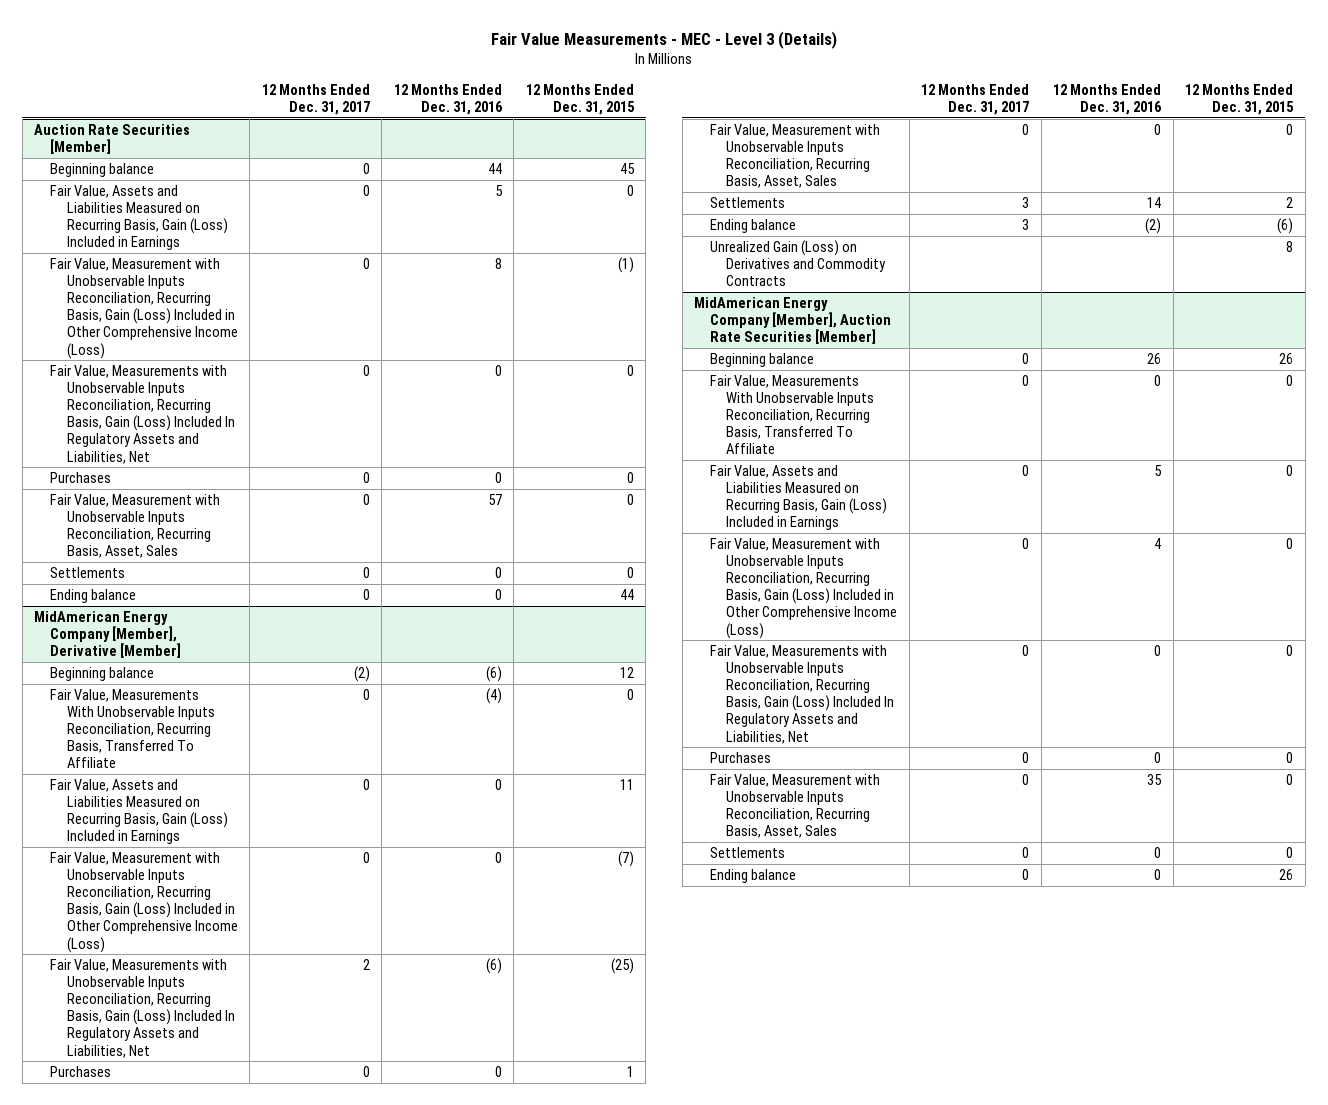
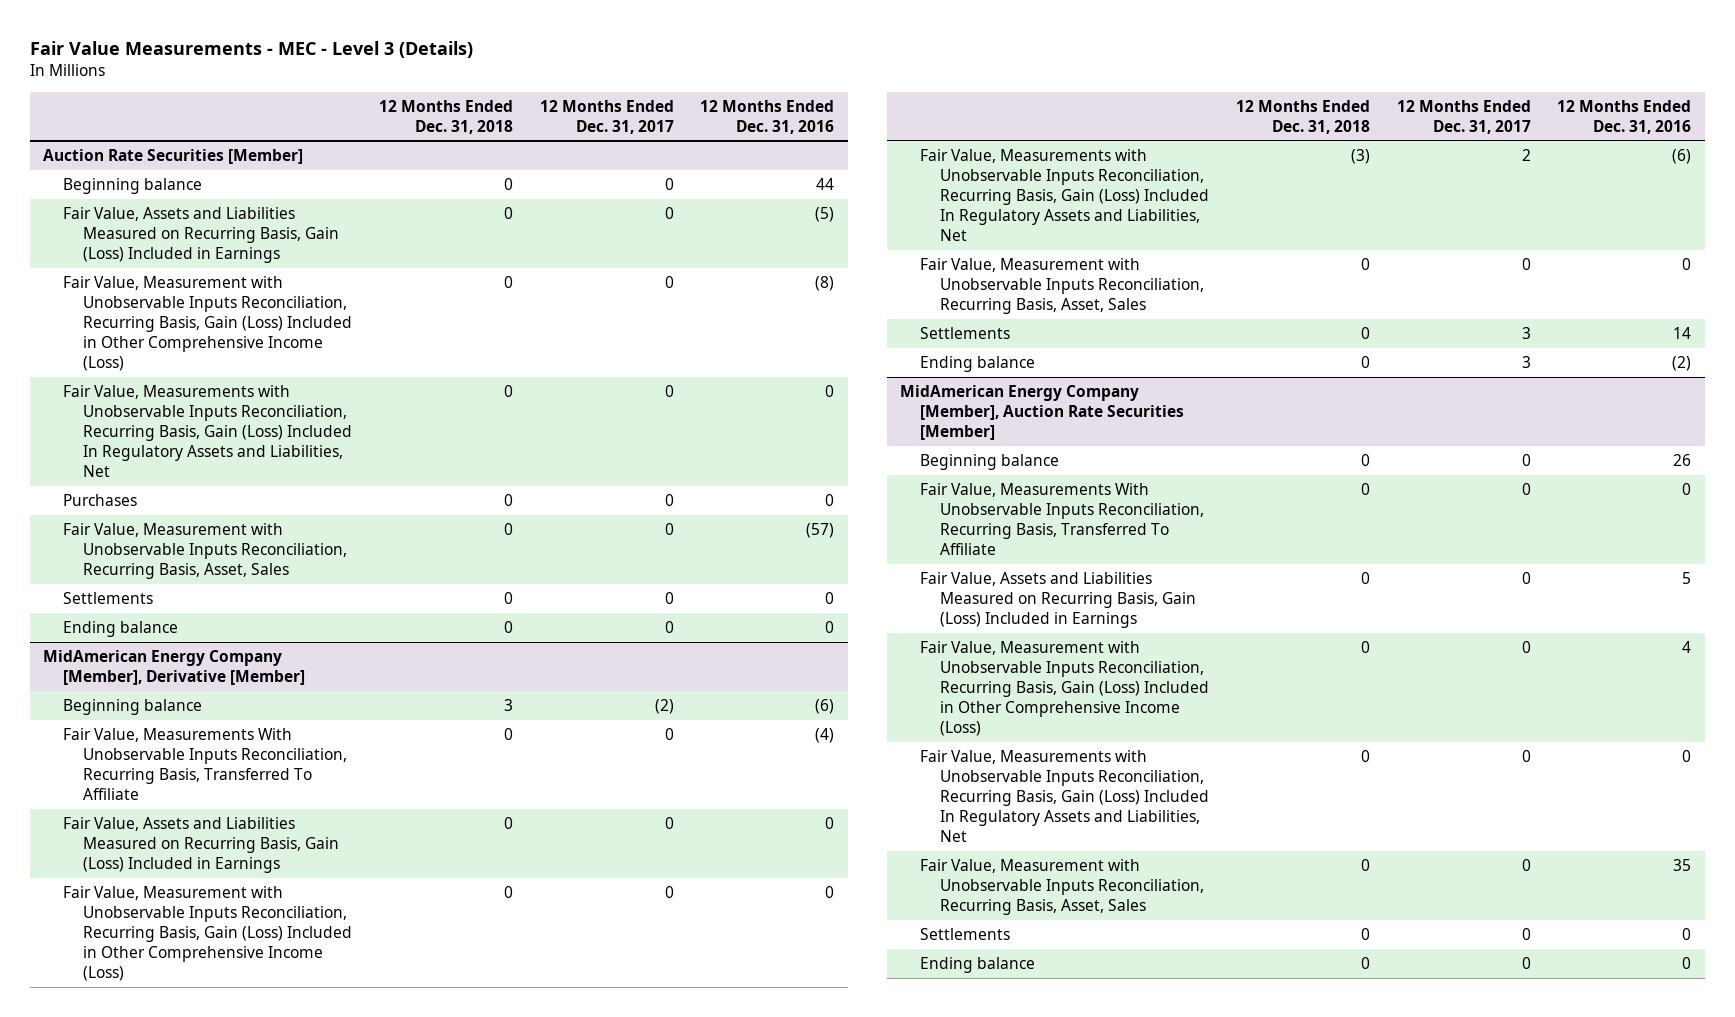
- | 12 Months Ended Dec. 31, 2017 | 12 Months Ended Dec. 31, 2016 | 12 Months Ended Dec. 31, 2015
+ | 12 Months Ended Dec. 31, 2018 | 12 Months Ended Dec. 31, 2017 | 12 Months Ended Dec. 31, 2016
@ Auction Rate Securities [Member]
- Fair Value, Assets and Liabilities Measured on Recurring Basis, Gain (Loss) Included in Earnings | 0 | 5 | 0
- Fair Value, Measurement with Unobservable Inputs Reconciliation, Recurring Basis, Gain (Loss) Included in Other Comprehensive Income (Loss) | 0 | 8 | (1)
+ Fair Value, Assets and Liabilities Measured on Recurring Basis, Gain (Loss) Included in Earnings | 0 | 0 | (5)
+ Fair Value, Measurement with Unobservable Inputs Reconciliation, Recurring Basis, Gain (Loss) Included in Other Comprehensive Income (Loss) | 0 | 0 | (8)
- Fair Value, Measurement with Unobservable Inputs Reconciliation, Recurring Basis, Asset, Sales | 0 | 57 | 0
+ Fair Value, Measurement with Unobservable Inputs Reconciliation, Recurring Basis, Asset, Sales | 0 | 0 | (57)
@ MidAmerican Energy Company [Member], Derivative [Member]
- Purchases | 0 | 0 | 1
- Unrealized Gain (Loss) on Derivatives and Commodity Contracts | | | 8
@ MidAmerican Energy Company [Member], Auction Rate Securities [Member]
- Purchases | 0 | 0 | 0

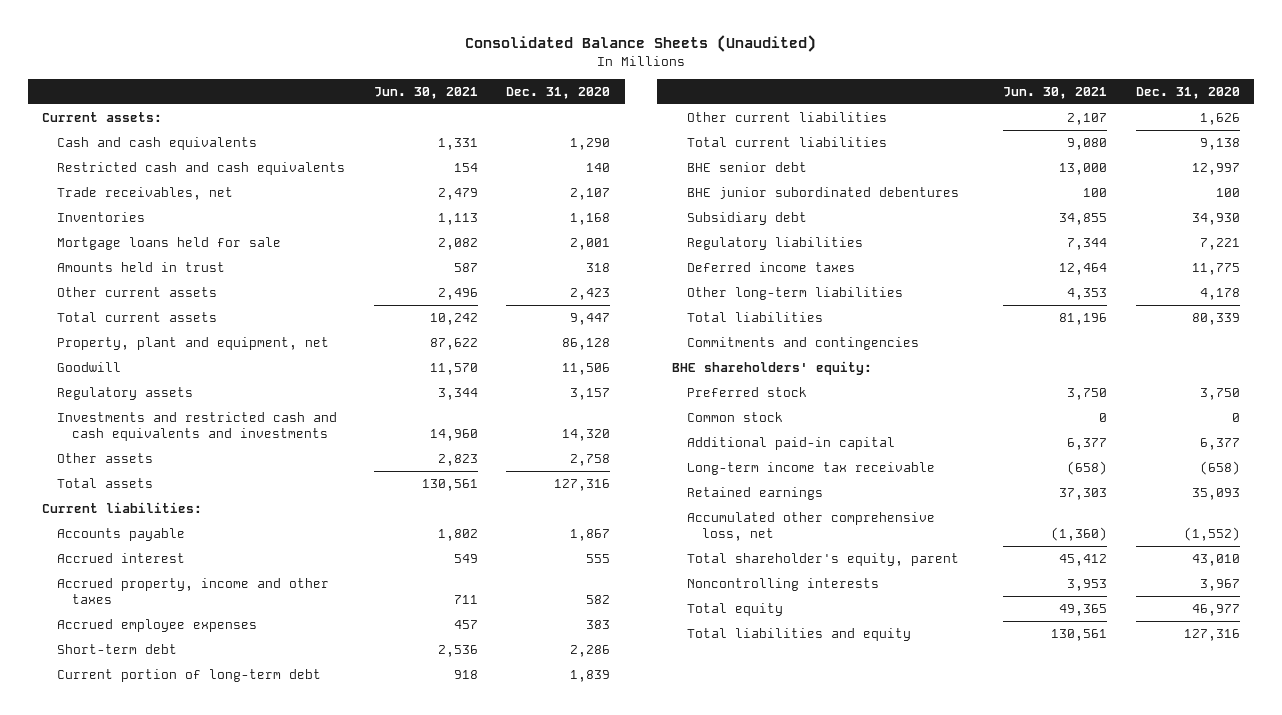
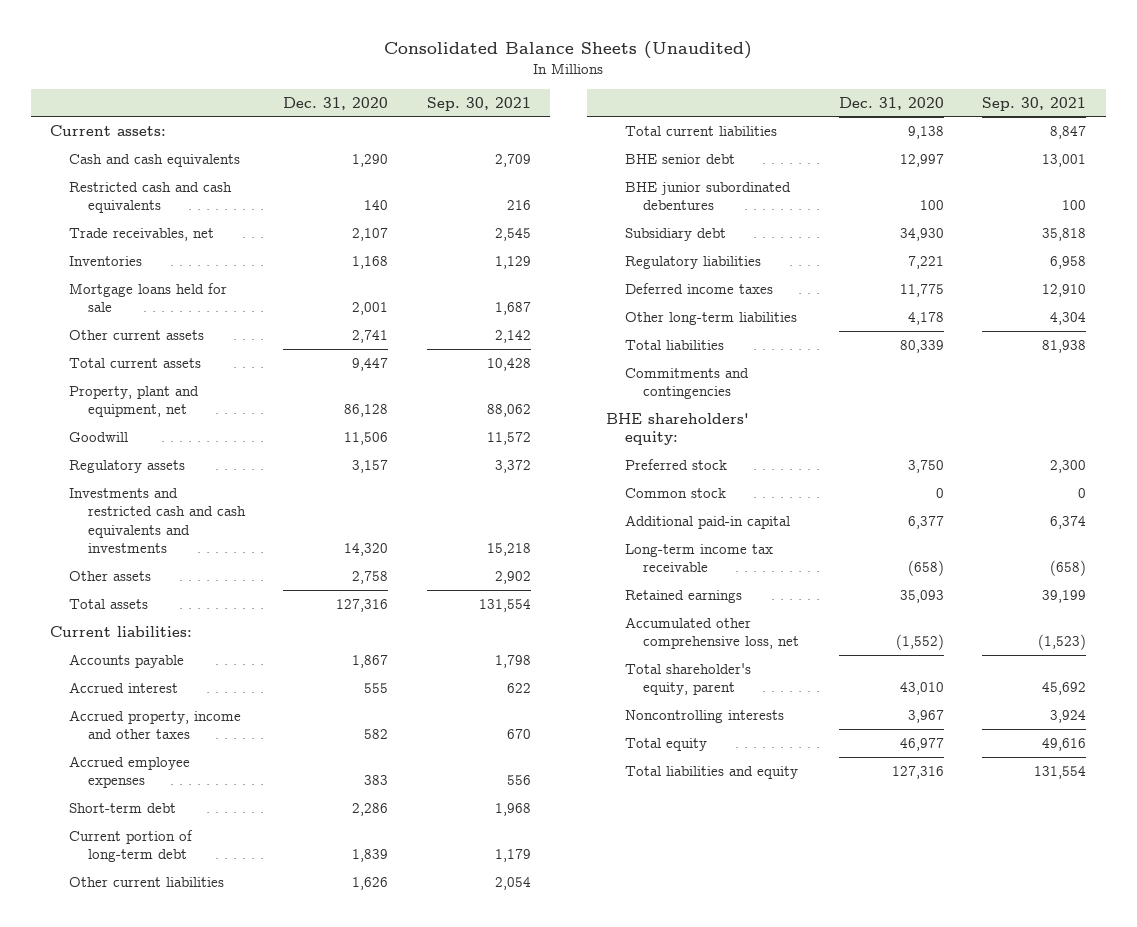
- | Jun. 30, 2021 | Dec. 31, 2020
+ | Dec. 31, 2020 | Sep. 30, 2021
- Amounts held in trust | 587 | 318
- Other current assets | 2,496 | 2,423
+ Other current assets | 2,741 | 2,142

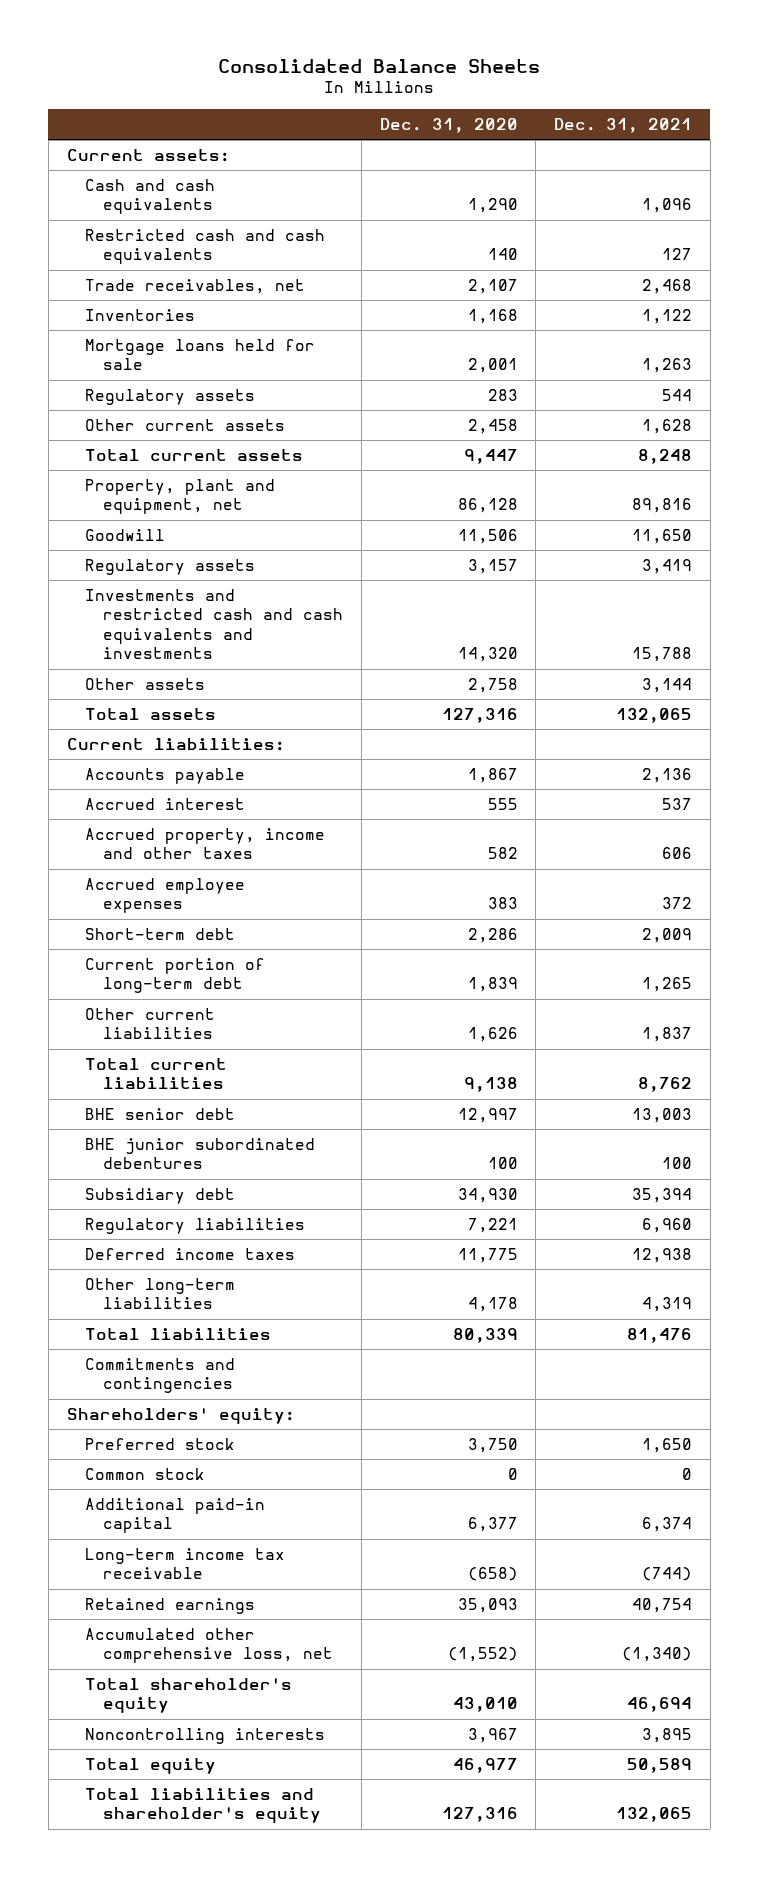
- Consolidated Balance Sheets (Unaudited)
+ Consolidated Balance Sheets
- | Dec. 31, 2020 | Sep. 30, 2021
+ | Dec. 31, 2020 | Dec. 31, 2021
- Other current assets | 2,741 | 2,142
+ Regulatory assets | 283 | 544
+ Other current assets | 2,458 | 1,628
- BHE shareholders' equity:
+ Shareholders' equity:
- Total shareholder's equity, parent | 43,010 | 45,692
+ Total shareholder's equity | 43,010 | 46,694
- Total liabilities and equity | 127,316 | 131,554
+ Total liabilities and shareholder's equity | 127,316 | 132,065

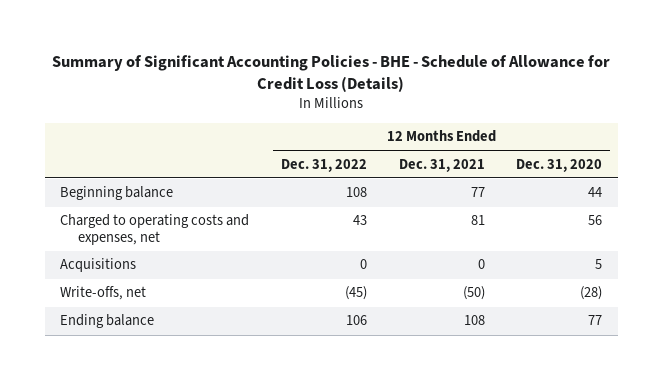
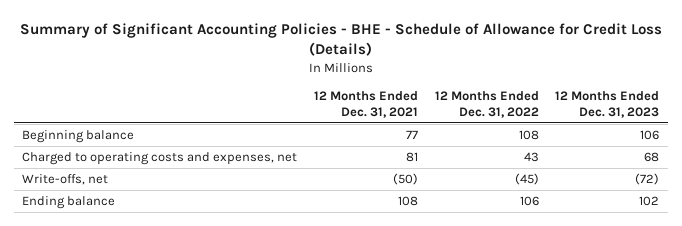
- | 12 Months Ended Dec. 31, 2022 | 12 Months Ended Dec. 31, 2021 | 12 Months Ended Dec. 31, 2020
+ | 12 Months Ended Dec. 31, 2021 | 12 Months Ended Dec. 31, 2022 | 12 Months Ended Dec. 31, 2023
- Acquisitions | 0 | 0 | 5

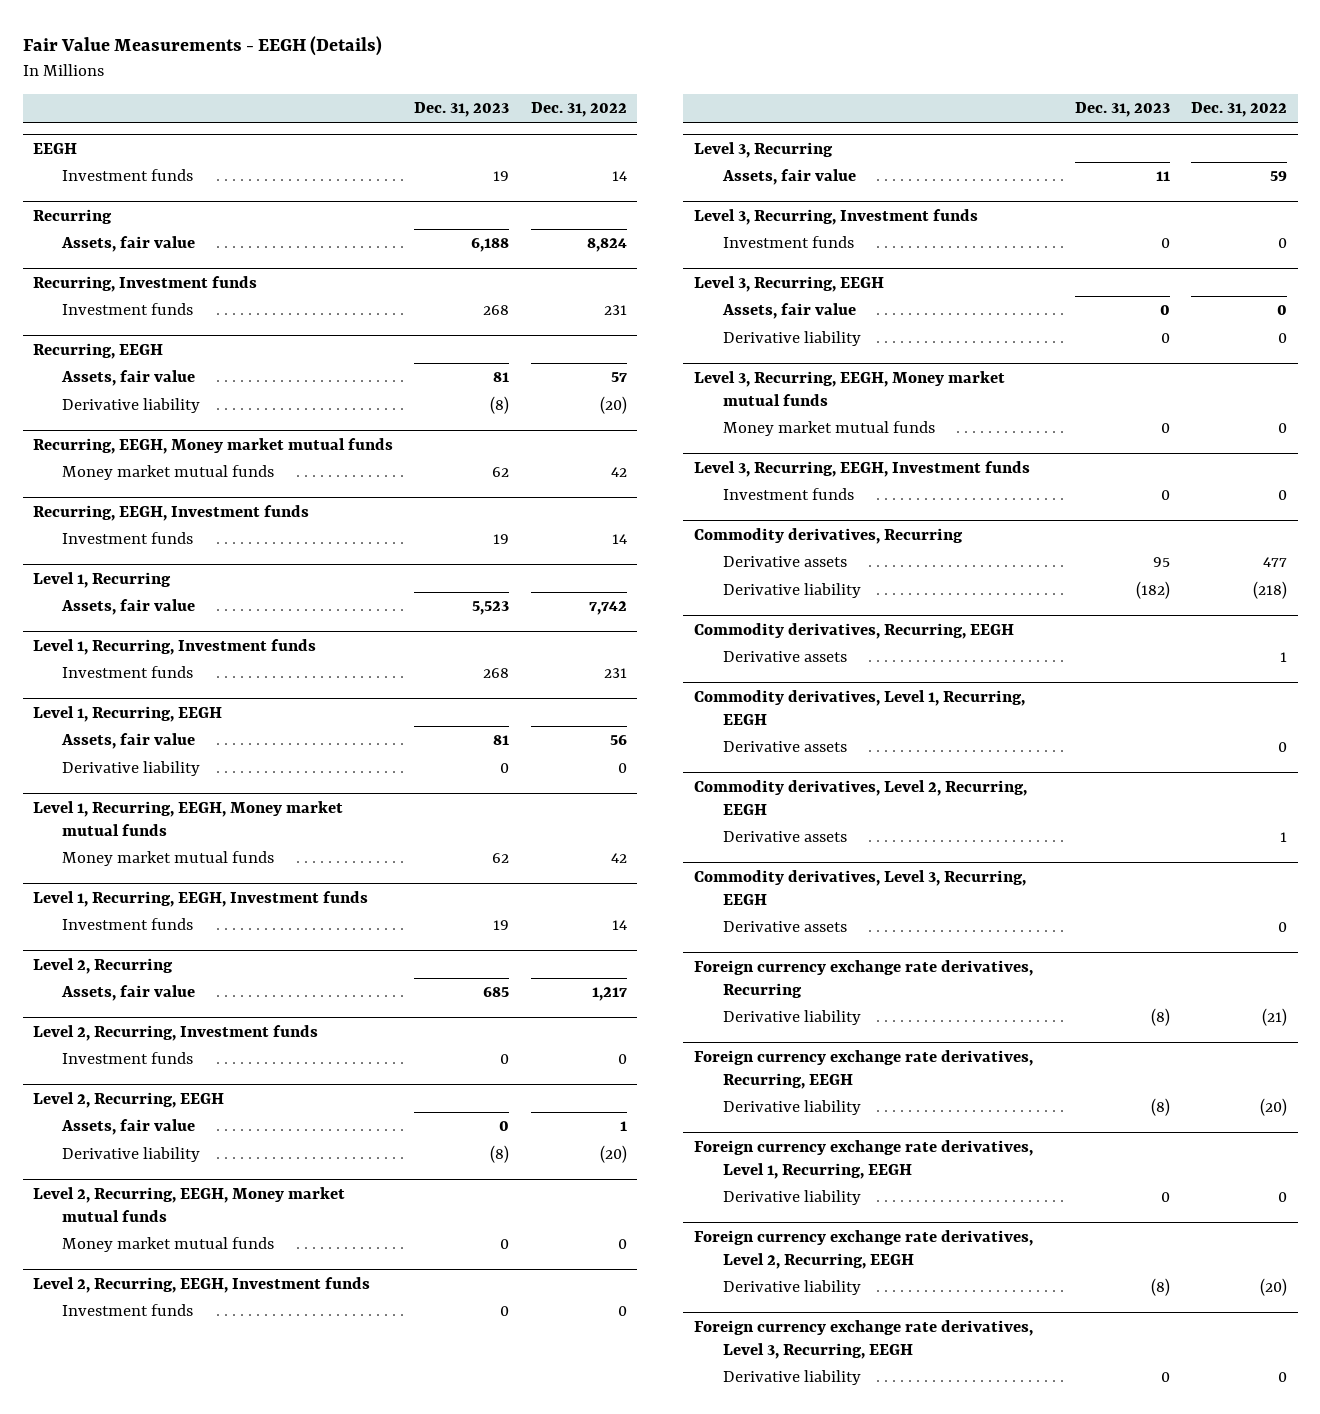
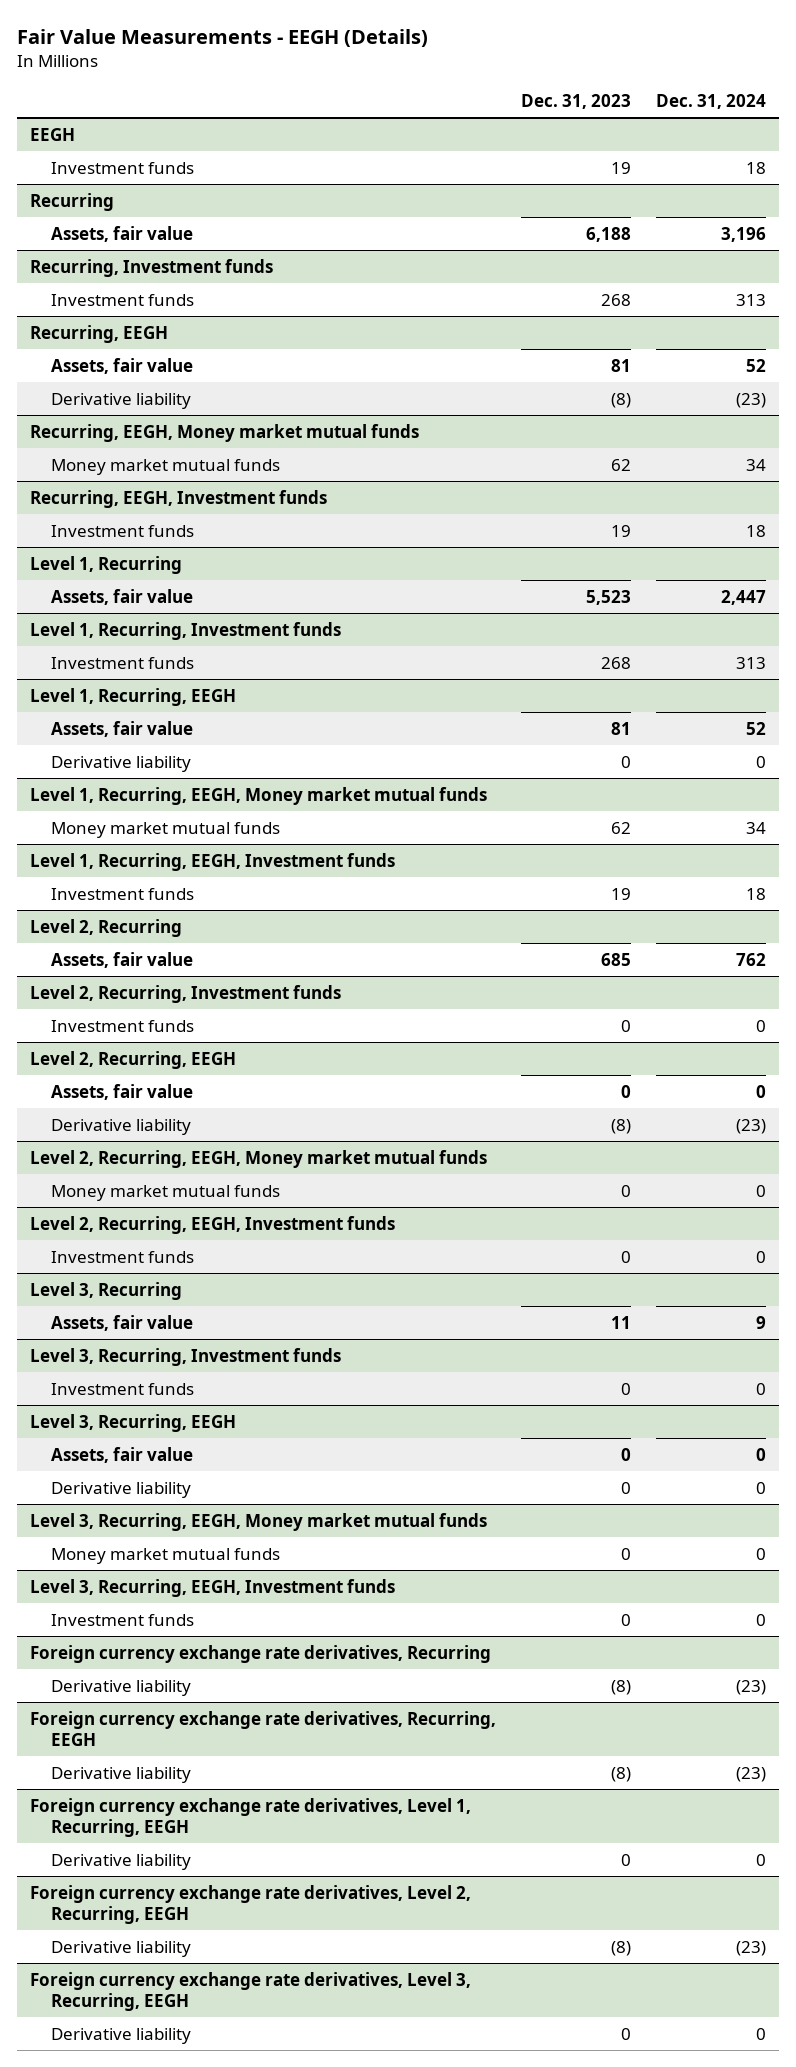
- | Dec. 31, 2023 | Dec. 31, 2022
+ | Dec. 31, 2023 | Dec. 31, 2024
- Commodity derivatives, Recurring
- Derivative assets | 95 | 477
- Derivative liability | (182) | (218)
- Commodity derivatives, Recurring, EEGH
- Derivative assets | | 1
- Commodity derivatives, Level 1, Recurring, EEGH
- Derivative assets | | 0
- Commodity derivatives, Level 2, Recurring, EEGH
- Derivative assets | | 1
- Commodity derivatives, Level 3, Recurring, EEGH
- Derivative assets | | 0

